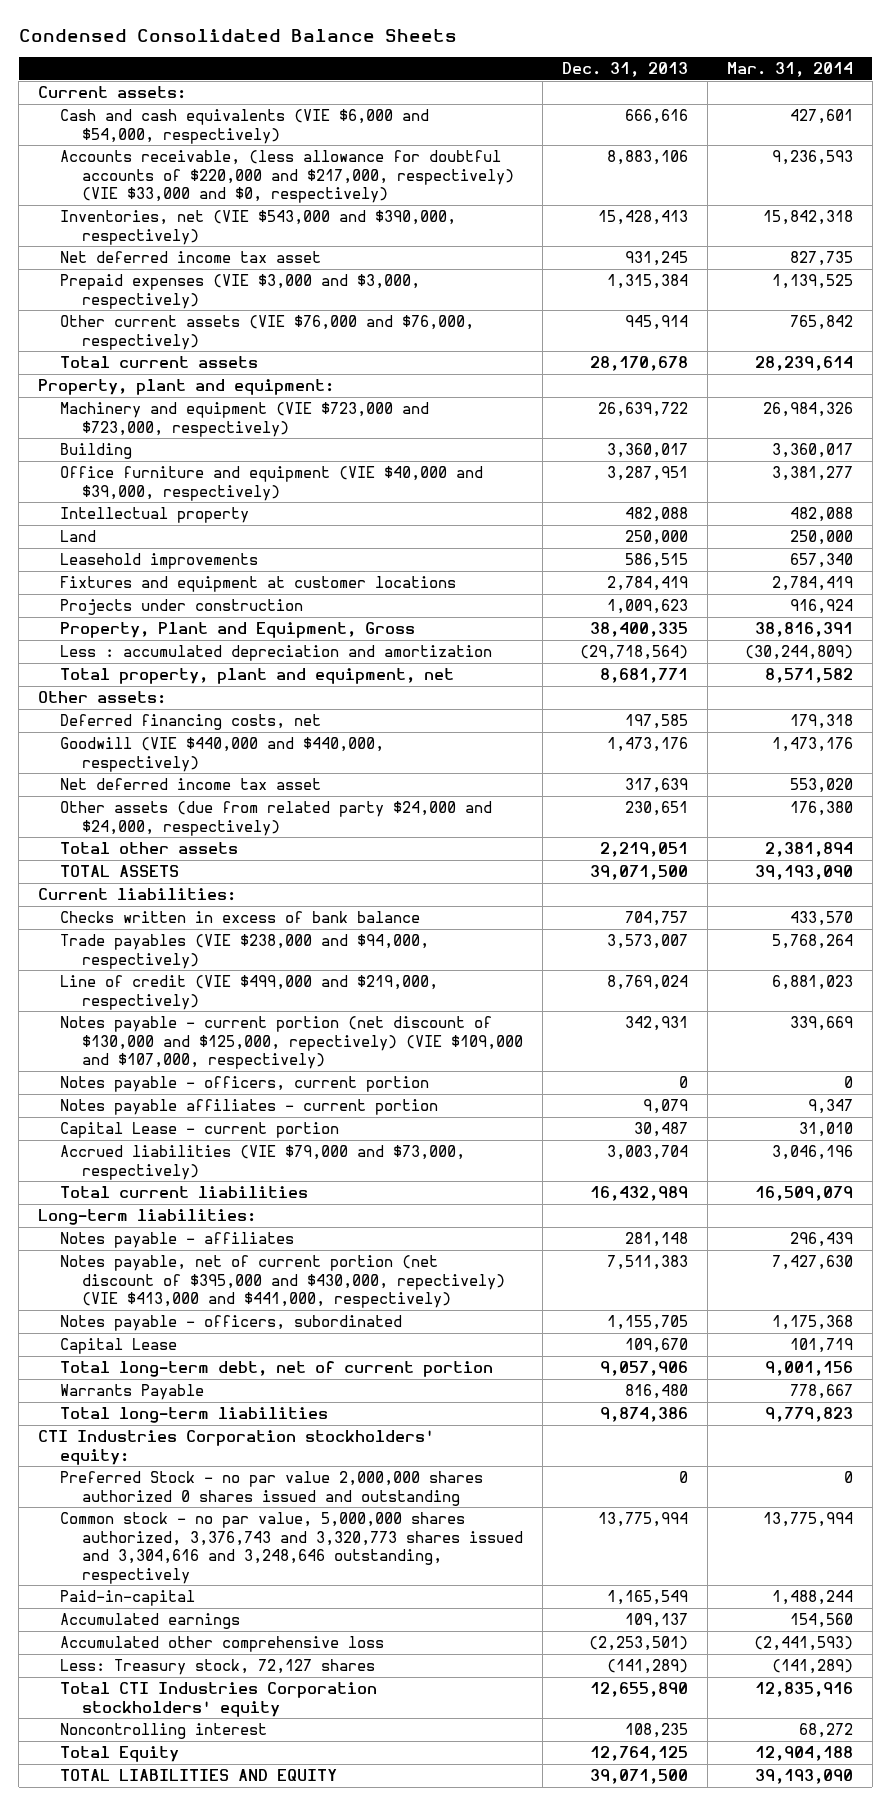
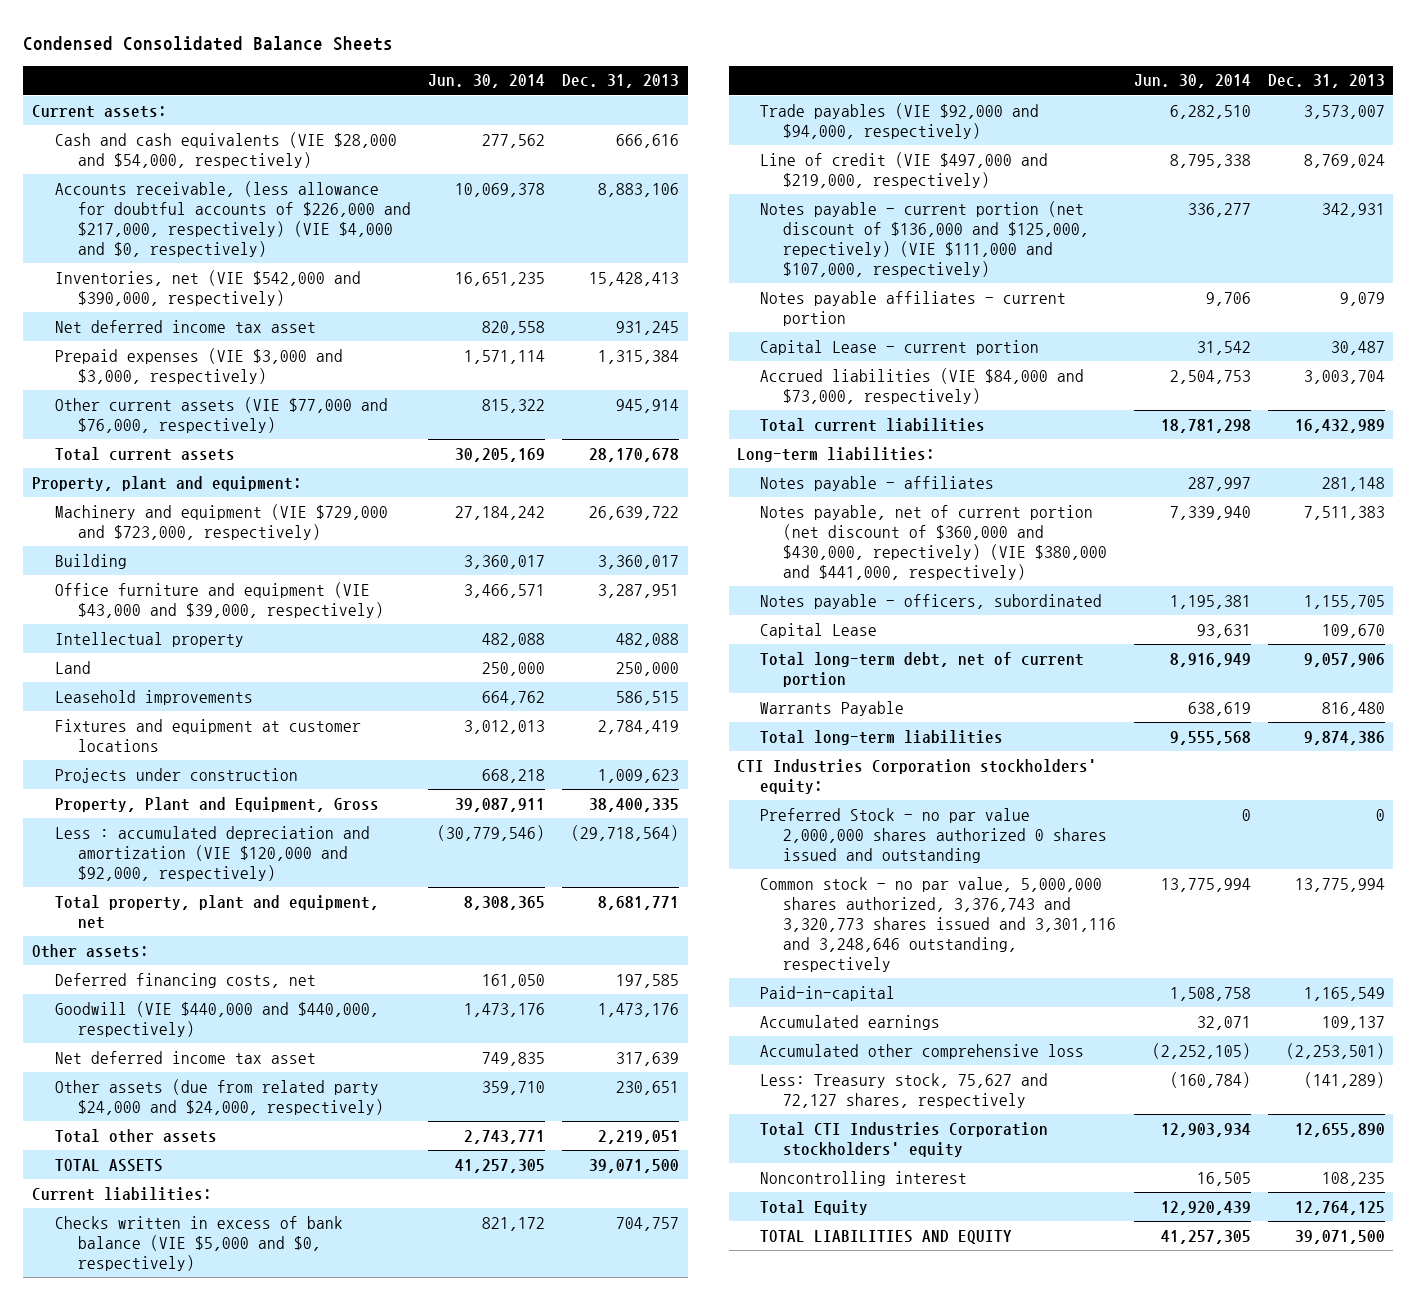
- | Dec. 31, 2013 | Mar. 31, 2014
+ | Jun. 30, 2014 | Dec. 31, 2013
- Cash and cash equivalents (VIE $6,000 and $54,000, respectively) | 666,616 | 427,601
- Accounts receivable, (less allowance for doubtful accounts of $220,000 and $217,000, respectively) (VIE $33,000 and $0, respectively) | 8,883,106 | 9,236,593
- Inventories, net (VIE $543,000 and $390,000, respectively) | 15,428,413 | 15,842,318
+ Cash and cash equivalents (VIE $28,000 and $54,000, respectively) | 277,562 | 666,616
+ Accounts receivable, (less allowance for doubtful accounts of $226,000 and $217,000, respectively) (VIE $4,000 and $0, respectively) | 10,069,378 | 8,883,106
+ Inventories, net (VIE $542,000 and $390,000, respectively) | 16,651,235 | 15,428,413
- Other current assets (VIE $76,000 and $76,000, respectively) | 945,914 | 765,842
+ Other current assets (VIE $77,000 and $76,000, respectively) | 815,322 | 945,914
- Machinery and equipment (VIE $723,000 and $723,000, respectively) | 26,639,722 | 26,984,326
+ Machinery and equipment (VIE $729,000 and $723,000, respectively) | 27,184,242 | 26,639,722
- Office furniture and equipment (VIE $40,000 and $39,000, respectively) | 3,287,951 | 3,381,277
+ Office furniture and equipment (VIE $43,000 and $39,000, respectively) | 3,466,571 | 3,287,951
- Less : accumulated depreciation and amortization | (29,718,564) | (30,244,809)
+ Less : accumulated depreciation and amortization (VIE $120,000 and $92,000, respectively) | (30,779,546) | (29,718,564)
- Checks written in excess of bank balance | 704,757 | 433,570
- Trade payables (VIE $238,000 and $94,000, respectively) | 3,573,007 | 5,768,264
- Line of credit (VIE $499,000 and $219,000, respectively) | 8,769,024 | 6,881,023
- Notes payable - current portion (net discount of $130,000 and $125,000, repectively) (VIE $109,000 and $107,000, respectively) | 342,931 | 339,669
- Notes payable - officers, current portion | 0 | 0
+ Checks written in excess of bank balance (VIE $5,000 and $0, respectively) | 821,172 | 704,757
+ Trade payables (VIE $92,000 and $94,000, respectively) | 6,282,510 | 3,573,007
+ Line of credit (VIE $497,000 and $219,000, respectively) | 8,795,338 | 8,769,024
+ Notes payable - current portion (net discount of $136,000 and $125,000, repectively) (VIE $111,000 and $107,000, respectively) | 336,277 | 342,931
- Accrued liabilities (VIE $79,000 and $73,000, respectively) | 3,003,704 | 3,046,196
+ Accrued liabilities (VIE $84,000 and $73,000, respectively) | 2,504,753 | 3,003,704
- Notes payable, net of current portion (net discount of $395,000 and $430,000, repectively) (VIE $413,000 and $441,000, respectively) | 7,511,383 | 7,427,630
+ Notes payable, net of current portion (net discount of $360,000 and $430,000, repectively) (VIE $380,000 and $441,000, respectively) | 7,339,940 | 7,511,383
- Common stock - no par value, 5,000,000 shares authorized, 3,376,743 and 3,320,773 shares issued and 3,304,616 and 3,248,646 outstanding, respectively | 13,775,994 | 13,775,994
+ Common stock - no par value, 5,000,000 shares authorized, 3,376,743 and 3,320,773 shares issued and 3,301,116 and 3,248,646 outstanding, respectively | 13,775,994 | 13,775,994
- Less: Treasury stock, 72,127 shares | (141,289) | (141,289)
+ Less: Treasury stock, 75,627 and 72,127 shares, respectively | (160,784) | (141,289)

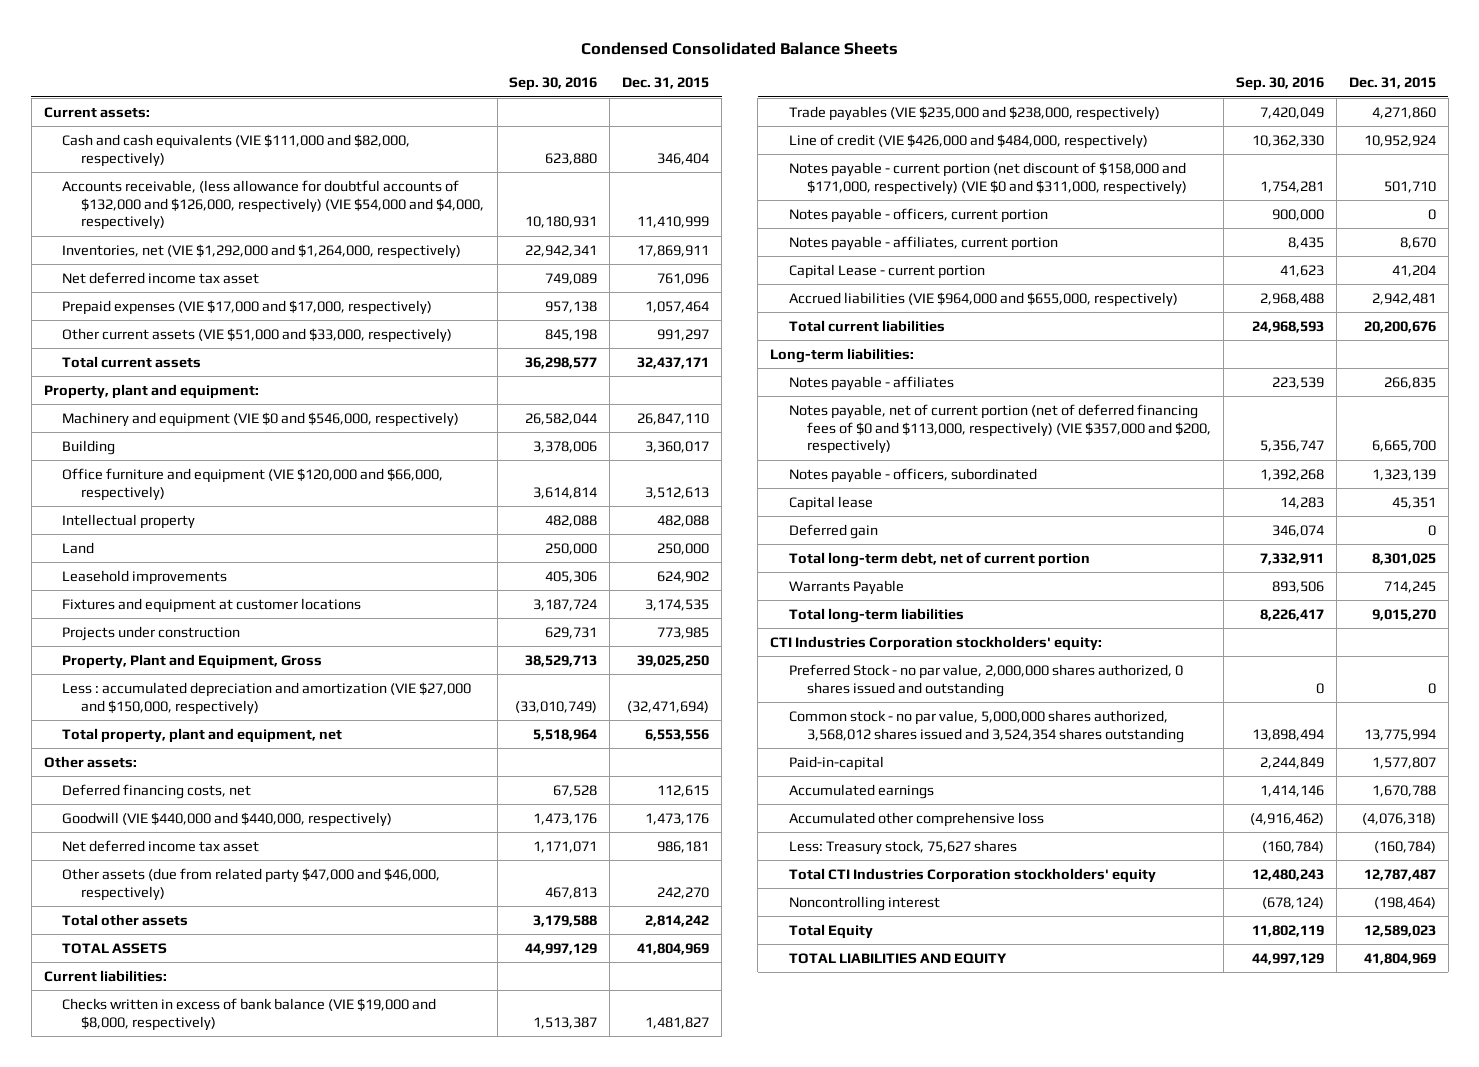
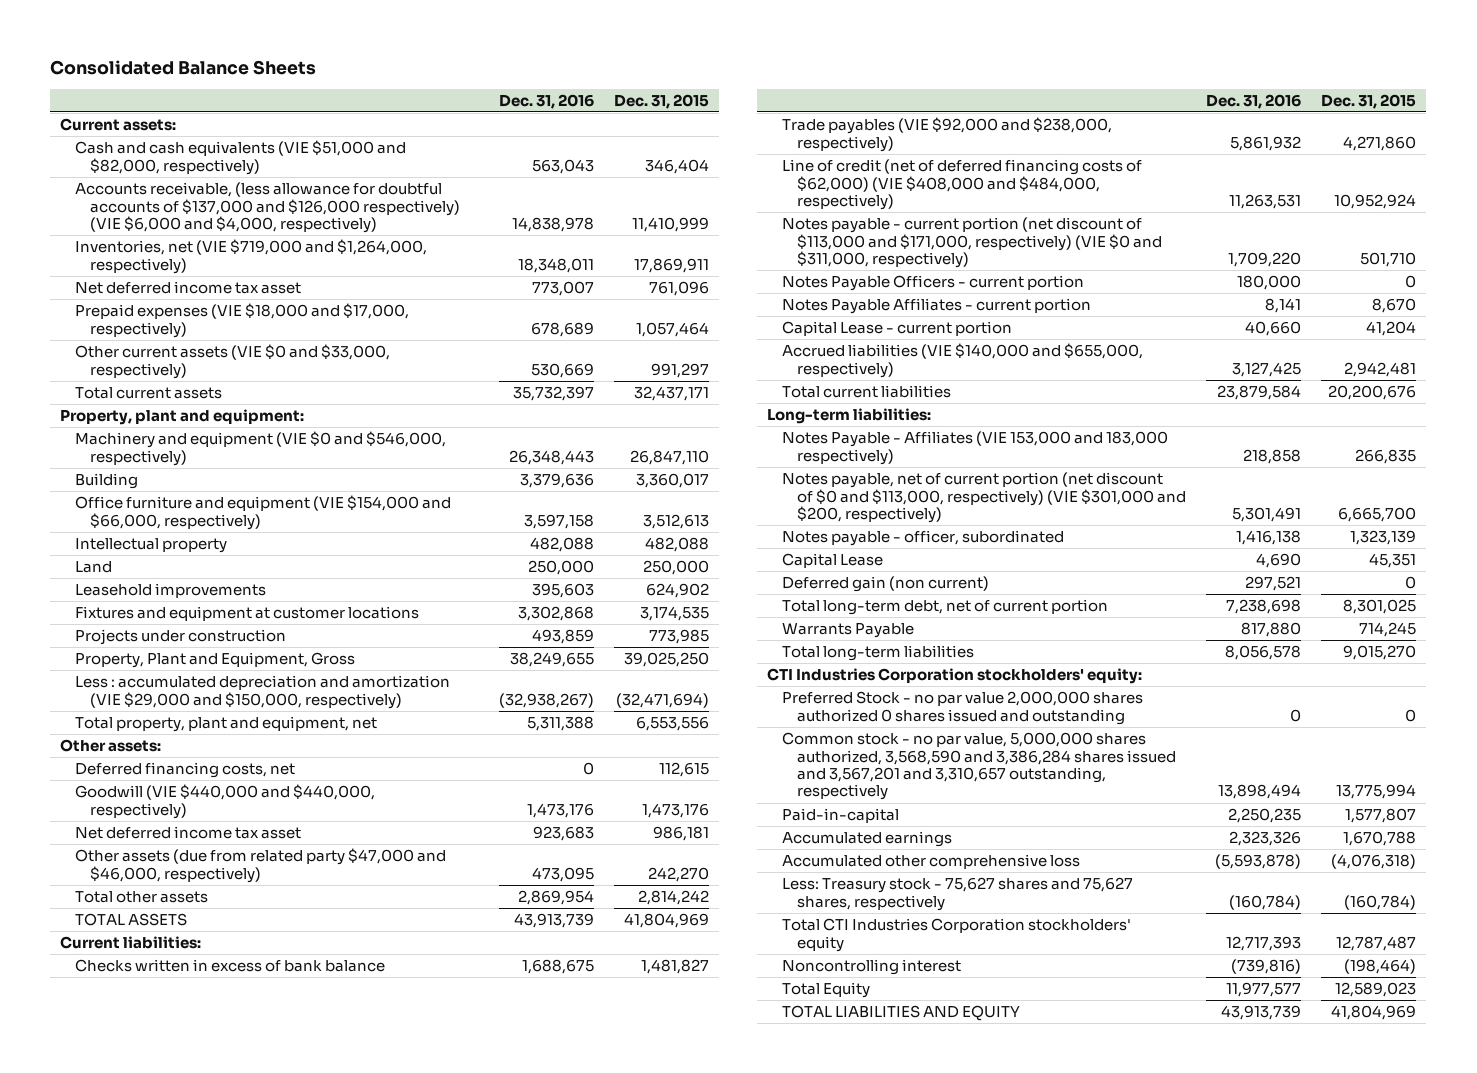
- Condensed Consolidated Balance Sheets
+ Consolidated Balance Sheets
- | Sep. 30, 2016 | Dec. 31, 2015
+ | Dec. 31, 2016 | Dec. 31, 2015
- Cash and cash equivalents (VIE $111,000 and $82,000, respectively) | 623,880 | 346,404
- Accounts receivable, (less allowance for doubtful accounts of $132,000 and $126,000, respectively) (VIE $54,000 and $4,000, respectively) | 10,180,931 | 11,410,999
- Inventories, net (VIE $1,292,000 and $1,264,000, respectively) | 22,942,341 | 17,869,911
+ Cash and cash equivalents (VIE $51,000 and $82,000, respectively) | 563,043 | 346,404
+ Accounts receivable, (less allowance for doubtful accounts of $137,000 and $126,000 respectively) (VIE $6,000 and $4,000, respectively) | 14,838,978 | 11,410,999
+ Inventories, net (VIE $719,000 and $1,264,000, respectively) | 18,348,011 | 17,869,911
- Prepaid expenses (VIE $17,000 and $17,000, respectively) | 957,138 | 1,057,464
- Other current assets (VIE $51,000 and $33,000, respectively) | 845,198 | 991,297
+ Prepaid expenses (VIE $18,000 and $17,000, respectively) | 678,689 | 1,057,464
+ Other current assets (VIE $0 and $33,000, respectively) | 530,669 | 991,297
- Office furniture and equipment (VIE $120,000 and $66,000, respectively) | 3,614,814 | 3,512,613
+ Office furniture and equipment (VIE $154,000 and $66,000, respectively) | 3,597,158 | 3,512,613
- Less : accumulated depreciation and amortization (VIE $27,000 and $150,000, respectively) | (33,010,749) | (32,471,694)
+ Less : accumulated depreciation and amortization (VIE $29,000 and $150,000, respectively) | (32,938,267) | (32,471,694)
- Checks written in excess of bank balance (VIE $19,000 and $8,000, respectively) | 1,513,387 | 1,481,827
- Trade payables (VIE $235,000 and $238,000, respectively) | 7,420,049 | 4,271,860
- Line of credit (VIE $426,000 and $484,000, respectively) | 10,362,330 | 10,952,924
- Notes payable - current portion (net discount of $158,000 and $171,000, respectively) (VIE $0 and $311,000, respectively) | 1,754,281 | 501,710
- Notes payable - officers, current portion | 900,000 | 0
- Notes payable - affiliates, current portion | 8,435 | 8,670
+ Checks written in excess of bank balance | 1,688,675 | 1,481,827
+ Trade payables (VIE $92,000 and $238,000, respectively) | 5,861,932 | 4,271,860
+ Line of credit (net of deferred financing costs of $62,000) (VIE $408,000 and $484,000, respectively) | 11,263,531 | 10,952,924
+ Notes payable - current portion (net discount of $113,000 and $171,000, respectively) (VIE $0 and $311,000, respectively) | 1,709,220 | 501,710
+ Notes Payable Officers - current portion | 180,000 | 0
+ Notes Payable Affiliates - current portion | 8,141 | 8,670
- Accrued liabilities (VIE $964,000 and $655,000, respectively) | 2,968,488 | 2,942,481
+ Accrued liabilities (VIE $140,000 and $655,000, respectively) | 3,127,425 | 2,942,481
- Notes payable - affiliates | 223,539 | 266,835
- Notes payable, net of current portion (net of deferred financing fees of $0 and $113,000, respectively) (VIE $357,000 and $200, respectively) | 5,356,747 | 6,665,700
- Notes payable - officers, subordinated | 1,392,268 | 1,323,139
- Capital lease | 14,283 | 45,351
- Deferred gain | 346,074 | 0
+ Notes Payable - Affiliates (VIE 153,000 and 183,000 respectively) | 218,858 | 266,835
+ Notes payable, net of current portion (net discount of $0 and $113,000, respectively) (VIE $301,000 and $200, respectively) | 5,301,491 | 6,665,700
+ Notes payable - officer, subordinated | 1,416,138 | 1,323,139
+ Capital Lease | 4,690 | 45,351
+ Deferred gain (non current) | 297,521 | 0
- Preferred Stock - no par value, 2,000,000 shares authorized, 0 shares issued and outstanding | 0 | 0
- Common stock - no par value, 5,000,000 shares authorized, 3,568,012 shares issued and 3,524,354 shares outstanding | 13,898,494 | 13,775,994
+ Preferred Stock - no par value 2,000,000 shares authorized 0 shares issued and outstanding | 0 | 0
+ Common stock - no par value, 5,000,000 shares authorized, 3,568,590 and 3,386,284 shares issued and 3,567,201 and 3,310,657 outstanding, respectively | 13,898,494 | 13,775,994
- Less: Treasury stock, 75,627 shares | (160,784) | (160,784)
+ Less: Treasury stock - 75,627 shares and 75,627 shares, respectively | (160,784) | (160,784)

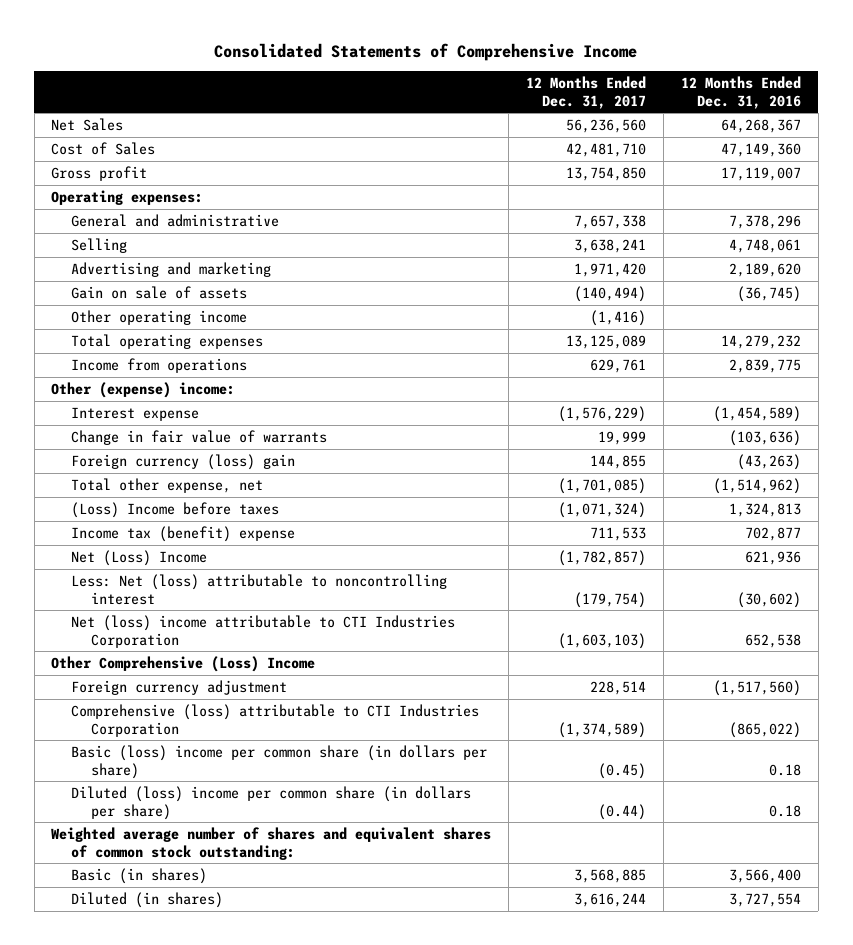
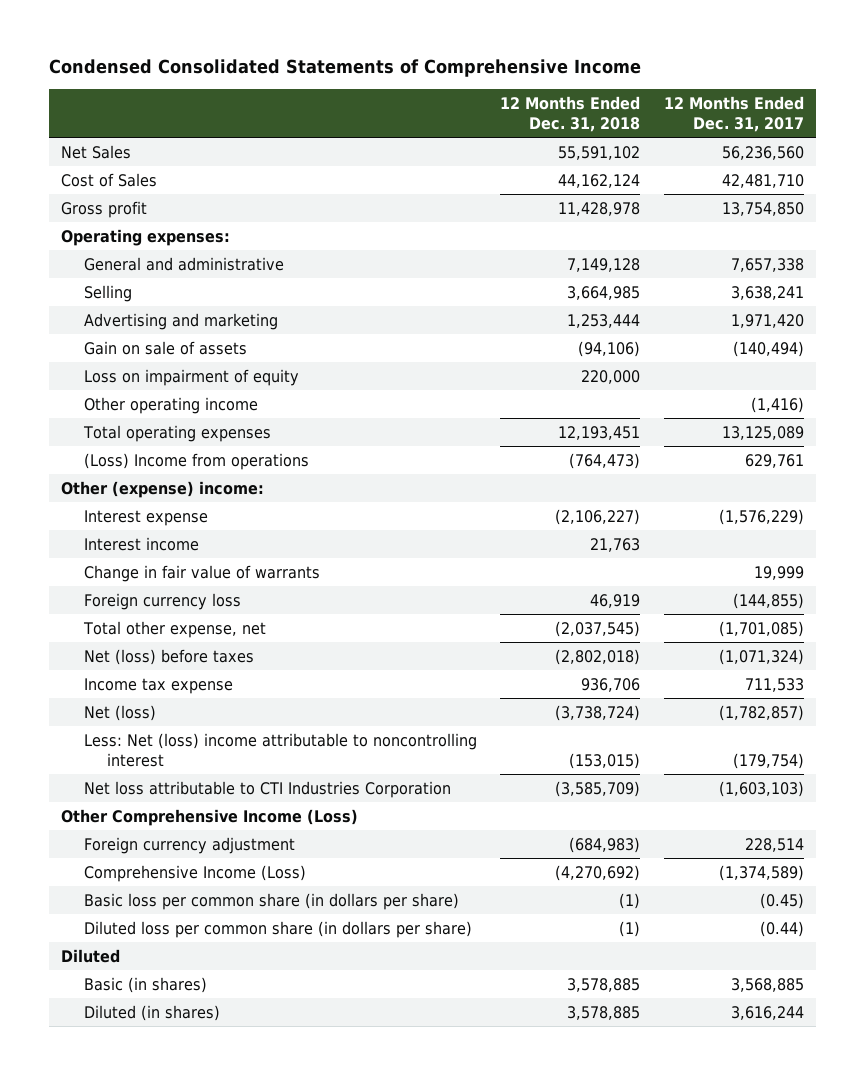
- Consolidated Statements of Comprehensive Income
+ Condensed Consolidated Statements of Comprehensive Income
- | 12 Months Ended Dec. 31, 2017 | 12 Months Ended Dec. 31, 2016
+ | 12 Months Ended Dec. 31, 2018 | 12 Months Ended Dec. 31, 2017
+ Loss on impairment of equity | 220,000 |
- Income from operations | 629,761 | 2,839,775
+ (Loss) Income from operations | (764,473) | 629,761
+ Interest income | 21,763 |
- Foreign currency (loss) gain | 144,855 | (43,263)
+ Foreign currency loss | 46,919 | (144,855)
- (Loss) Income before taxes | (1,071,324) | 1,324,813
- Income tax (benefit) expense | 711,533 | 702,877
- Net (Loss) Income | (1,782,857) | 621,936
- Less: Net (loss) attributable to noncontrolling interest | (179,754) | (30,602)
- Net (loss) income attributable to CTI Industries Corporation | (1,603,103) | 652,538
- Other Comprehensive (Loss) Income
+ Net (loss) before taxes | (2,802,018) | (1,071,324)
+ Income tax expense | 936,706 | 711,533
+ Net (loss) | (3,738,724) | (1,782,857)
+ Less: Net (loss) income attributable to noncontrolling interest | (153,015) | (179,754)
+ Net loss attributable to CTI Industries Corporation | (3,585,709) | (1,603,103)
+ Other Comprehensive Income (Loss)
- Comprehensive (loss) attributable to CTI Industries Corporation | (1,374,589) | (865,022)
- Basic (loss) income per common share (in dollars per share) | (0.45) | 0.18
- Diluted (loss) income per common share (in dollars per share) | (0.44) | 0.18
- Weighted average number of shares and equivalent shares of common stock outstanding:
+ Comprehensive Income (Loss) | (4,270,692) | (1,374,589)
+ Basic loss per common share (in dollars per share) | (1) | (0.45)
+ Diluted loss per common share (in dollars per share) | (1) | (0.44)
+ Diluted

